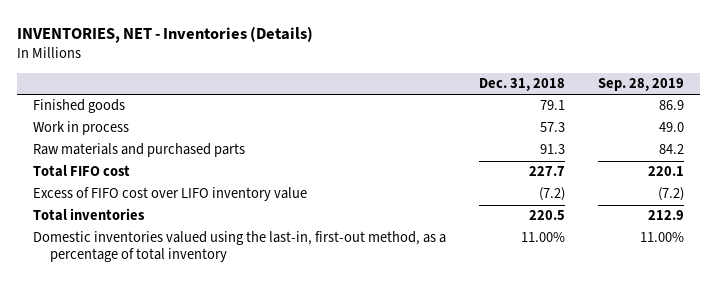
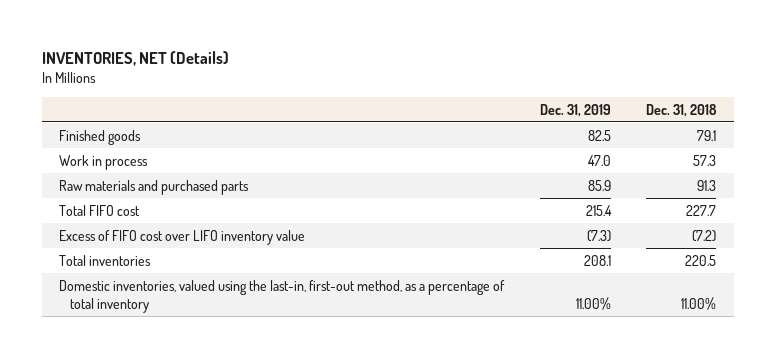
- INVENTORIES, NET - Inventories (Details)
+ INVENTORIES, NET (Details)
- | Dec. 31, 2018 | Sep. 28, 2019
+ | Dec. 31, 2019 | Dec. 31, 2018
- Domestic inventories valued using the last-in, first-out method, as a percentage of total inventory | 11.00% | 11.00%
+ Domestic inventories, valued using the last-in, first-out method, as a percentage of total inventory | 11.00% | 11.00%

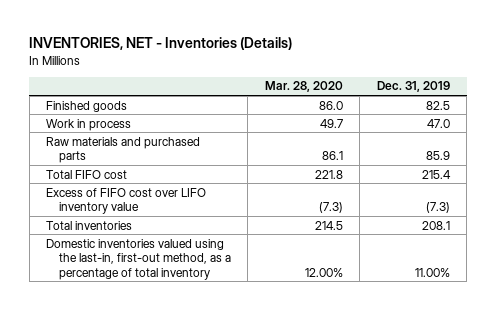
- INVENTORIES, NET (Details)
+ INVENTORIES, NET - Inventories (Details)
- | Dec. 31, 2019 | Dec. 31, 2018
+ | Mar. 28, 2020 | Dec. 31, 2019
- Domestic inventories, valued using the last-in, first-out method, as a percentage of total inventory | 11.00% | 11.00%
+ Domestic inventories valued using the last-in, first-out method, as a percentage of total inventory | 12.00% | 11.00%

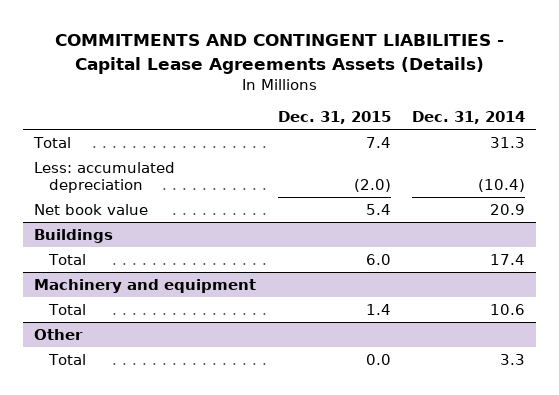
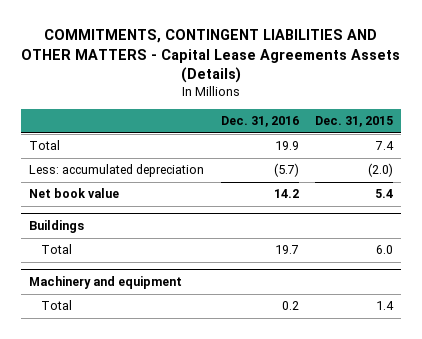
- COMMITMENTS AND CONTINGENT LIABILITIES - Capital Lease Agreements Assets (Details)
+ COMMITMENTS, CONTINGENT LIABILITIES AND OTHER MATTERS - Capital Lease Agreements Assets (Details)
- | Dec. 31, 2015 | Dec. 31, 2014
+ | Dec. 31, 2016 | Dec. 31, 2015
- Other
- Total | 0.0 | 3.3

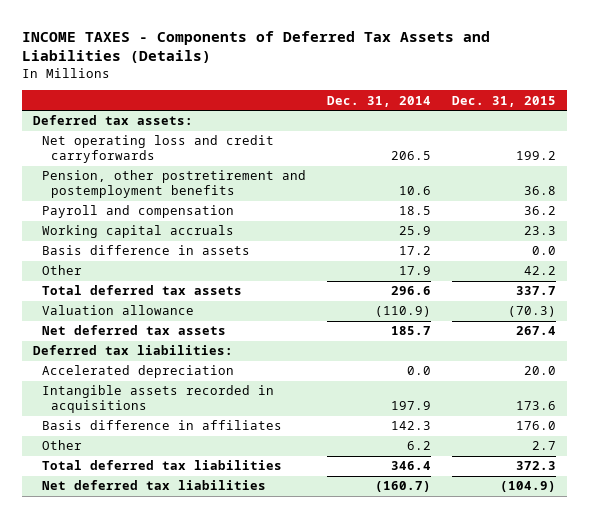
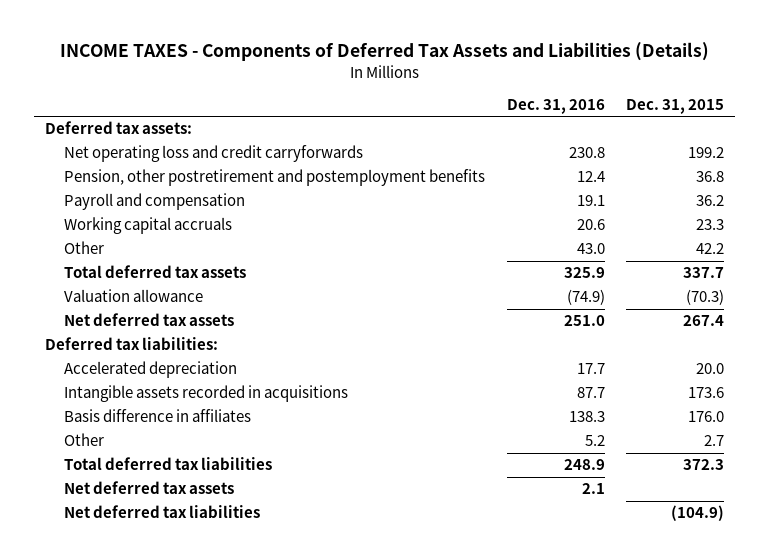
- | Dec. 31, 2014 | Dec. 31, 2015
+ | Dec. 31, 2016 | Dec. 31, 2015
- Basis difference in assets | 17.2 | 0.0
+ Net deferred tax assets | 2.1 |

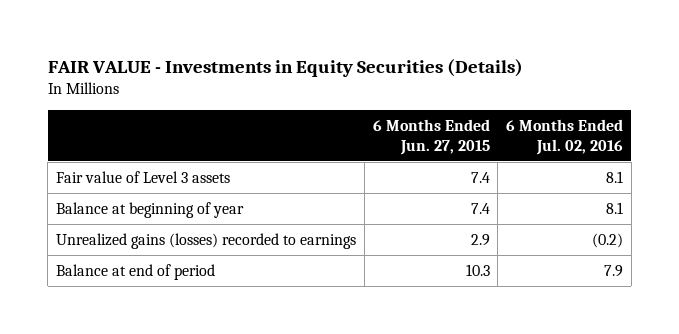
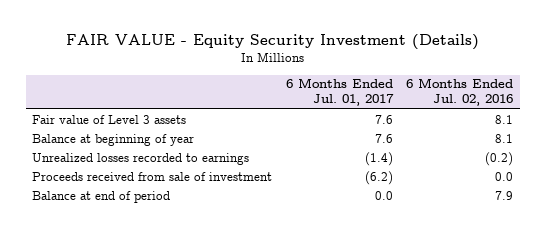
- FAIR VALUE - Investments in Equity Securities (Details)
+ FAIR VALUE - Equity Security Investment (Details)
- | 6 Months Ended Jun. 27, 2015 | 6 Months Ended Jul. 02, 2016
+ | 6 Months Ended Jul. 01, 2017 | 6 Months Ended Jul. 02, 2016
- Unrealized gains (losses) recorded to earnings | 2.9 | (0.2)
+ Unrealized losses recorded to earnings | (1.4) | (0.2)
+ Proceeds received from sale of investment | (6.2) | 0.0

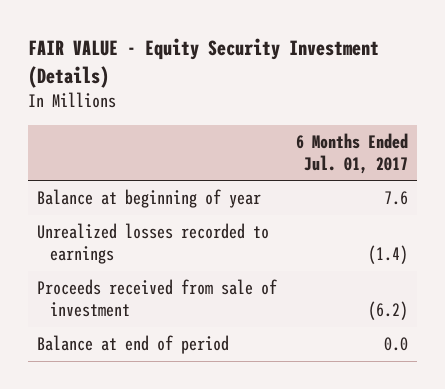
- | 6 Months Ended Jul. 01, 2017 | 6 Months Ended Jul. 02, 2016
+ | 6 Months Ended Jul. 01, 2017
- Fair value of Level 3 assets | 7.6 | 8.1

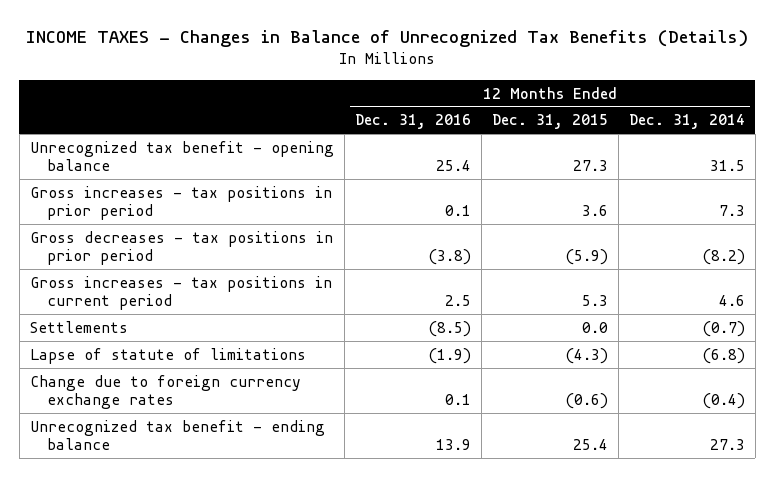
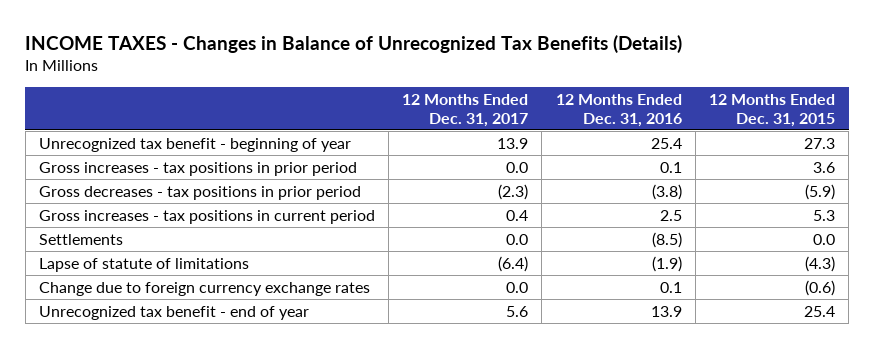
- | 12 Months Ended Dec. 31, 2016 | 12 Months Ended Dec. 31, 2015 | 12 Months Ended Dec. 31, 2014
+ | 12 Months Ended Dec. 31, 2017 | 12 Months Ended Dec. 31, 2016 | 12 Months Ended Dec. 31, 2015
- Unrecognized tax benefit - opening balance | 25.4 | 27.3 | 31.5
+ Unrecognized tax benefit - beginning of year | 13.9 | 25.4 | 27.3
- Unrecognized tax benefit - ending balance | 13.9 | 25.4 | 27.3
+ Unrecognized tax benefit - end of year | 5.6 | 13.9 | 25.4

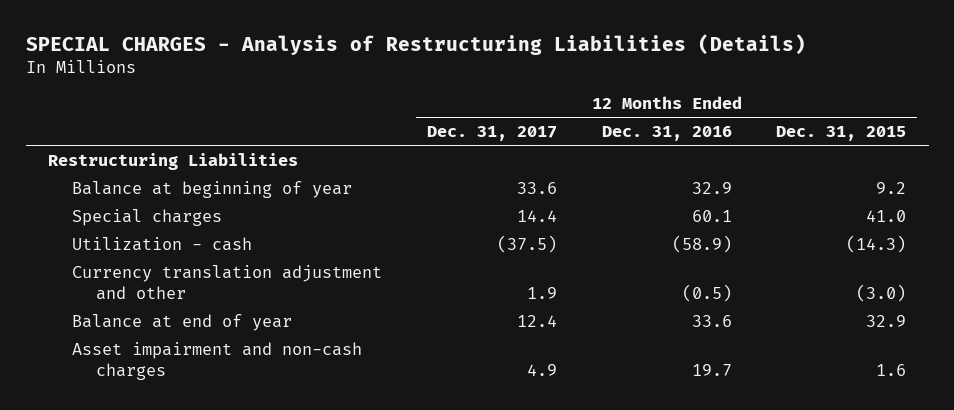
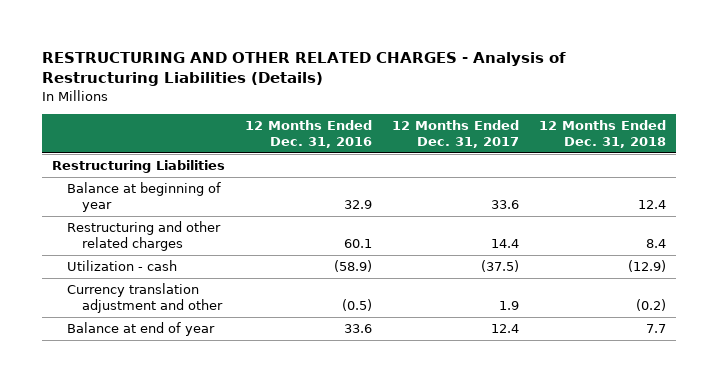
- SPECIAL CHARGES - Analysis of Restructuring Liabilities (Details)
+ RESTRUCTURING AND OTHER RELATED CHARGES - Analysis of Restructuring Liabilities (Details)
- | 12 Months Ended Dec. 31, 2017 | 12 Months Ended Dec. 31, 2016 | 12 Months Ended Dec. 31, 2015
+ | 12 Months Ended Dec. 31, 2016 | 12 Months Ended Dec. 31, 2017 | 12 Months Ended Dec. 31, 2018
- Special charges | 14.4 | 60.1 | 41.0
+ Restructuring and other related charges | 60.1 | 14.4 | 8.4
- Asset impairment and non-cash charges | 4.9 | 19.7 | 1.6

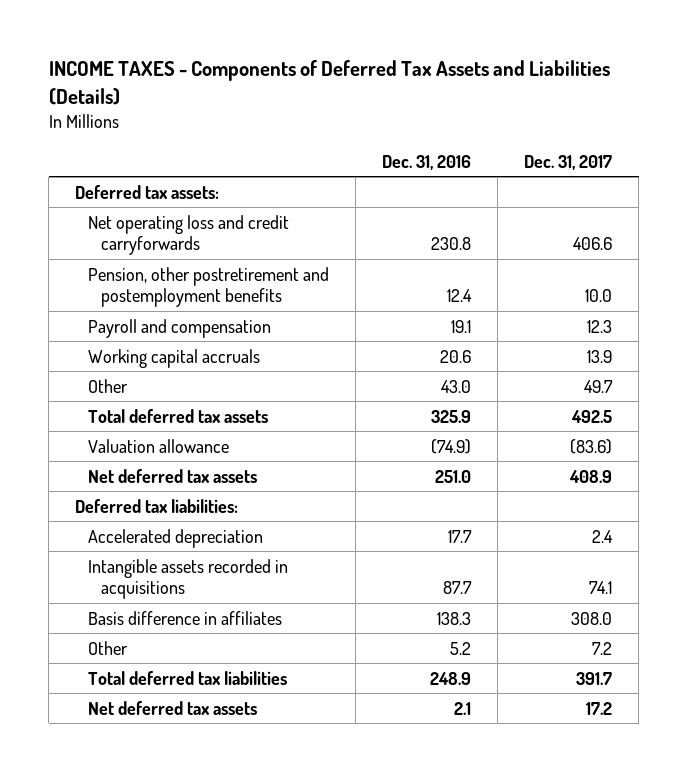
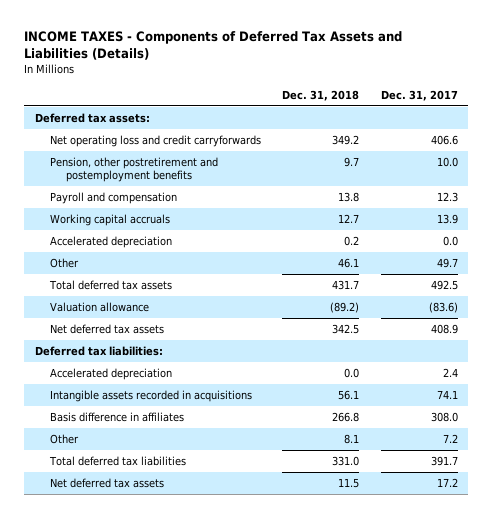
- | Dec. 31, 2016 | Dec. 31, 2017
+ | Dec. 31, 2018 | Dec. 31, 2017
+ Accelerated depreciation | 0.2 | 0.0

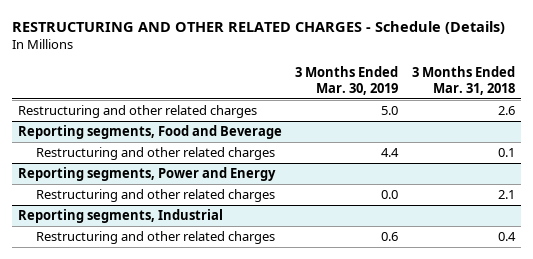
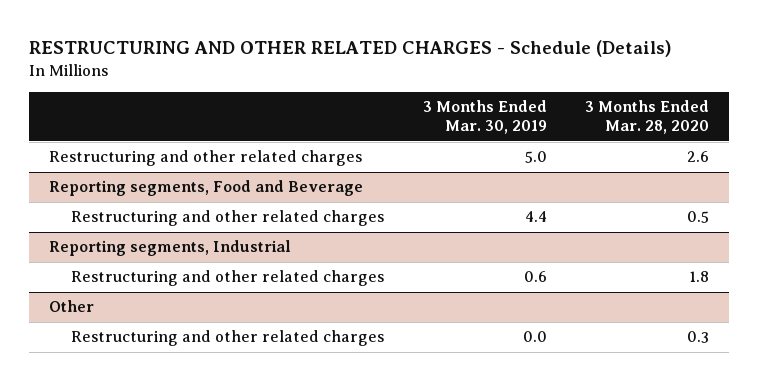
- | 3 Months Ended Mar. 30, 2019 | 3 Months Ended Mar. 31, 2018
+ | 3 Months Ended Mar. 30, 2019 | 3 Months Ended Mar. 28, 2020
- Reporting segments, Power and Energy
- Restructuring and other related charges | 0.0 | 2.1
+ Other
+ Restructuring and other related charges | 0.0 | 0.3

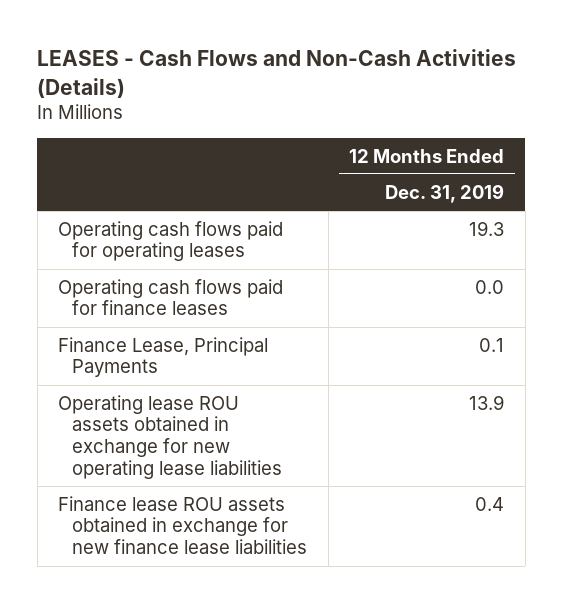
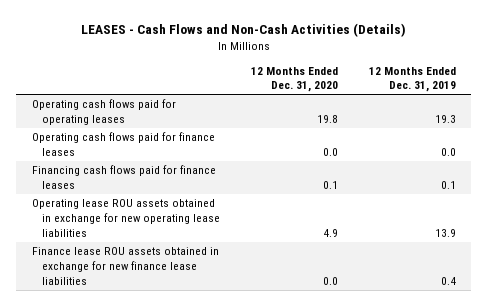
- | 12 Months Ended Dec. 31, 2019
+ | 12 Months Ended Dec. 31, 2020 | 12 Months Ended Dec. 31, 2019
- Finance Lease, Principal Payments | 0.1
+ Financing cash flows paid for finance leases | 0.1 | 0.1

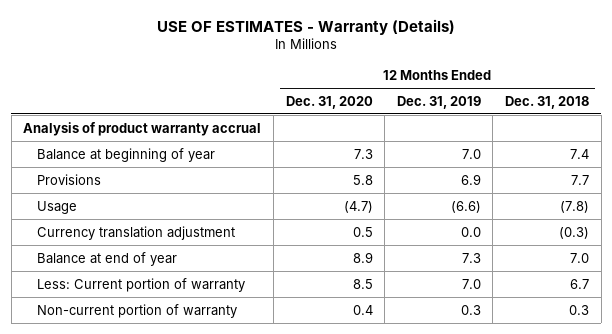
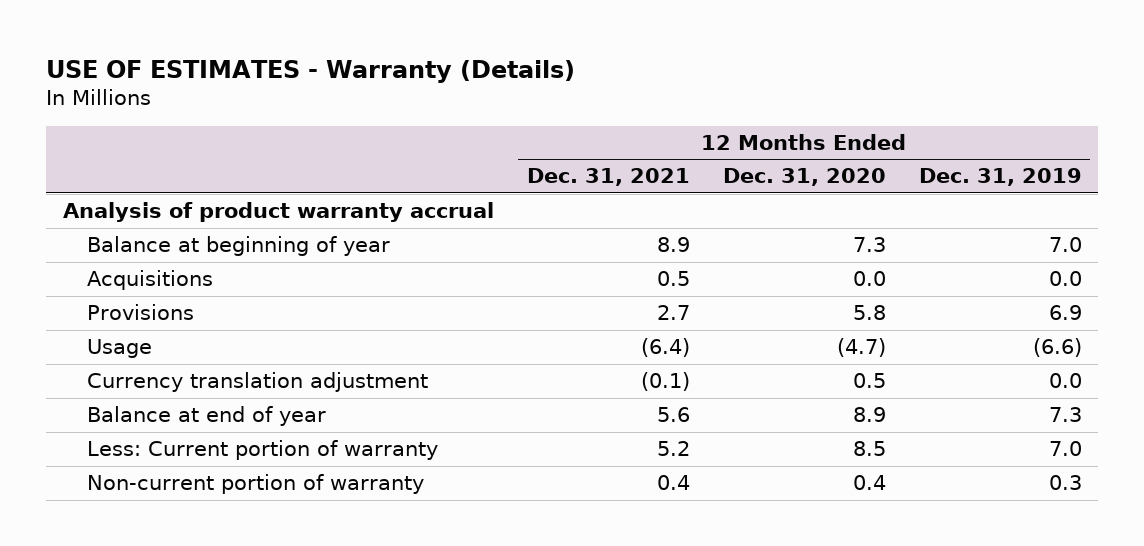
- | 12 Months Ended Dec. 31, 2020 | 12 Months Ended Dec. 31, 2019 | 12 Months Ended Dec. 31, 2018
+ | 12 Months Ended Dec. 31, 2021 | 12 Months Ended Dec. 31, 2020 | 12 Months Ended Dec. 31, 2019
+ Acquisitions | 0.5 | 0.0 | 0.0

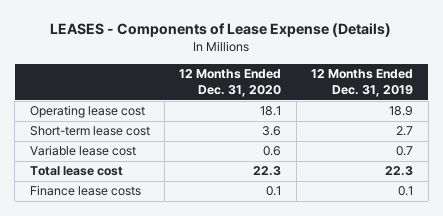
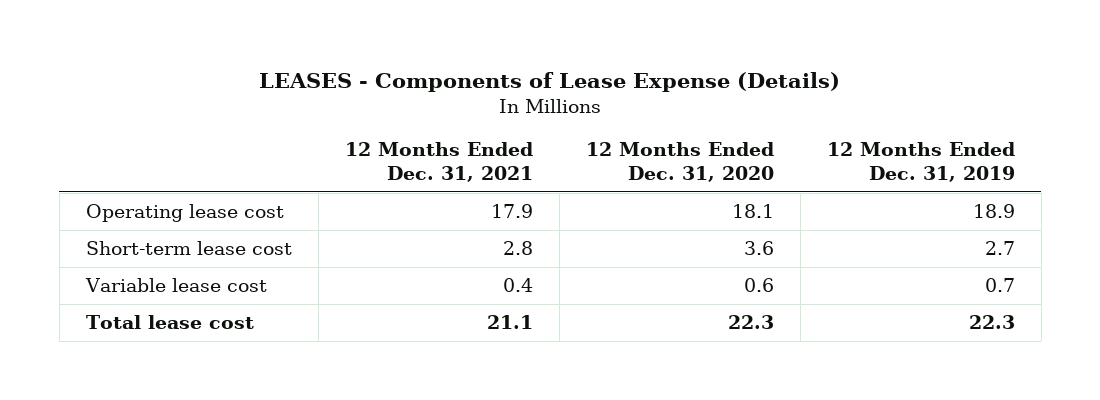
- | 12 Months Ended Dec. 31, 2020 | 12 Months Ended Dec. 31, 2019
+ | 12 Months Ended Dec. 31, 2021 | 12 Months Ended Dec. 31, 2020 | 12 Months Ended Dec. 31, 2019
- Finance lease costs | 0.1 | 0.1

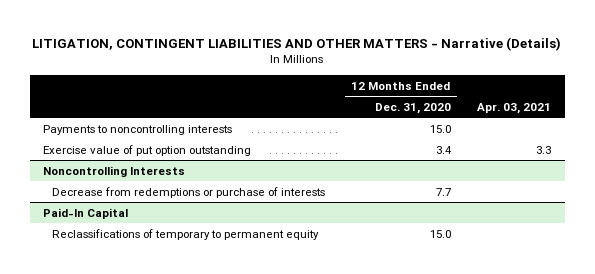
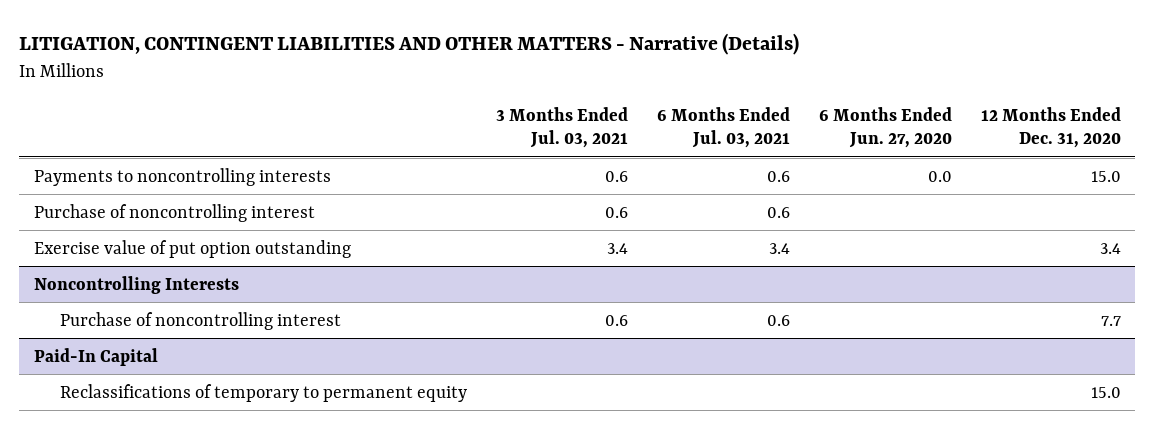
- | 12 Months Ended Dec. 31, 2020 | Apr. 03, 2021
+ | 3 Months Ended Jul. 03, 2021 | 6 Months Ended Jul. 03, 2021 | 6 Months Ended Jun. 27, 2020 | 12 Months Ended Dec. 31, 2020
+ Purchase of noncontrolling interest | 0.6 | 0.6 | |
@ Noncontrolling Interests
- Decrease from redemptions or purchase of interests | 7.7 |
+ Purchase of noncontrolling interest | 0.6 | 0.6 | | 7.7

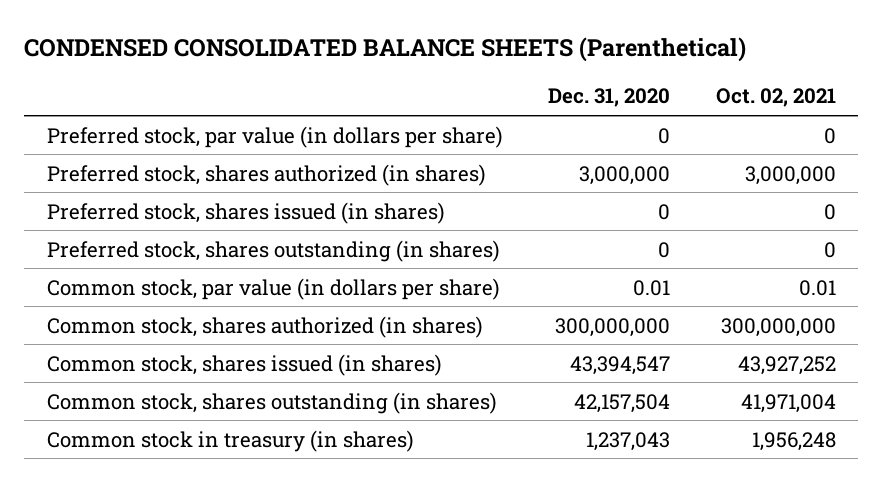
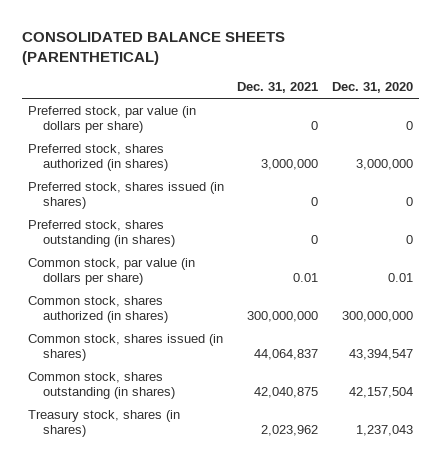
- CONDENSED CONSOLIDATED BALANCE SHEETS (Parenthetical)
+ CONSOLIDATED BALANCE SHEETS (PARENTHETICAL)
- | Dec. 31, 2020 | Oct. 02, 2021
+ | Dec. 31, 2021 | Dec. 31, 2020
- Common stock in treasury (in shares) | 1,237,043 | 1,956,248
+ Treasury stock, shares (in shares) | 2,023,962 | 1,237,043

